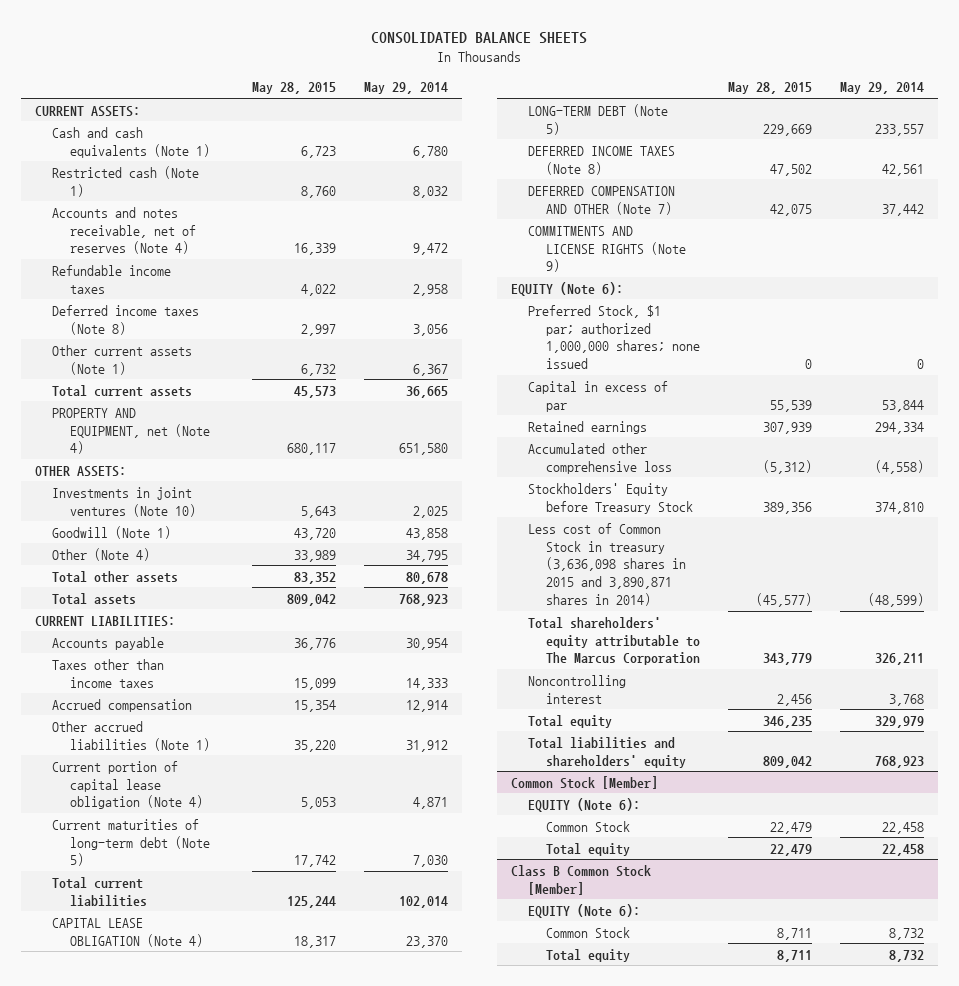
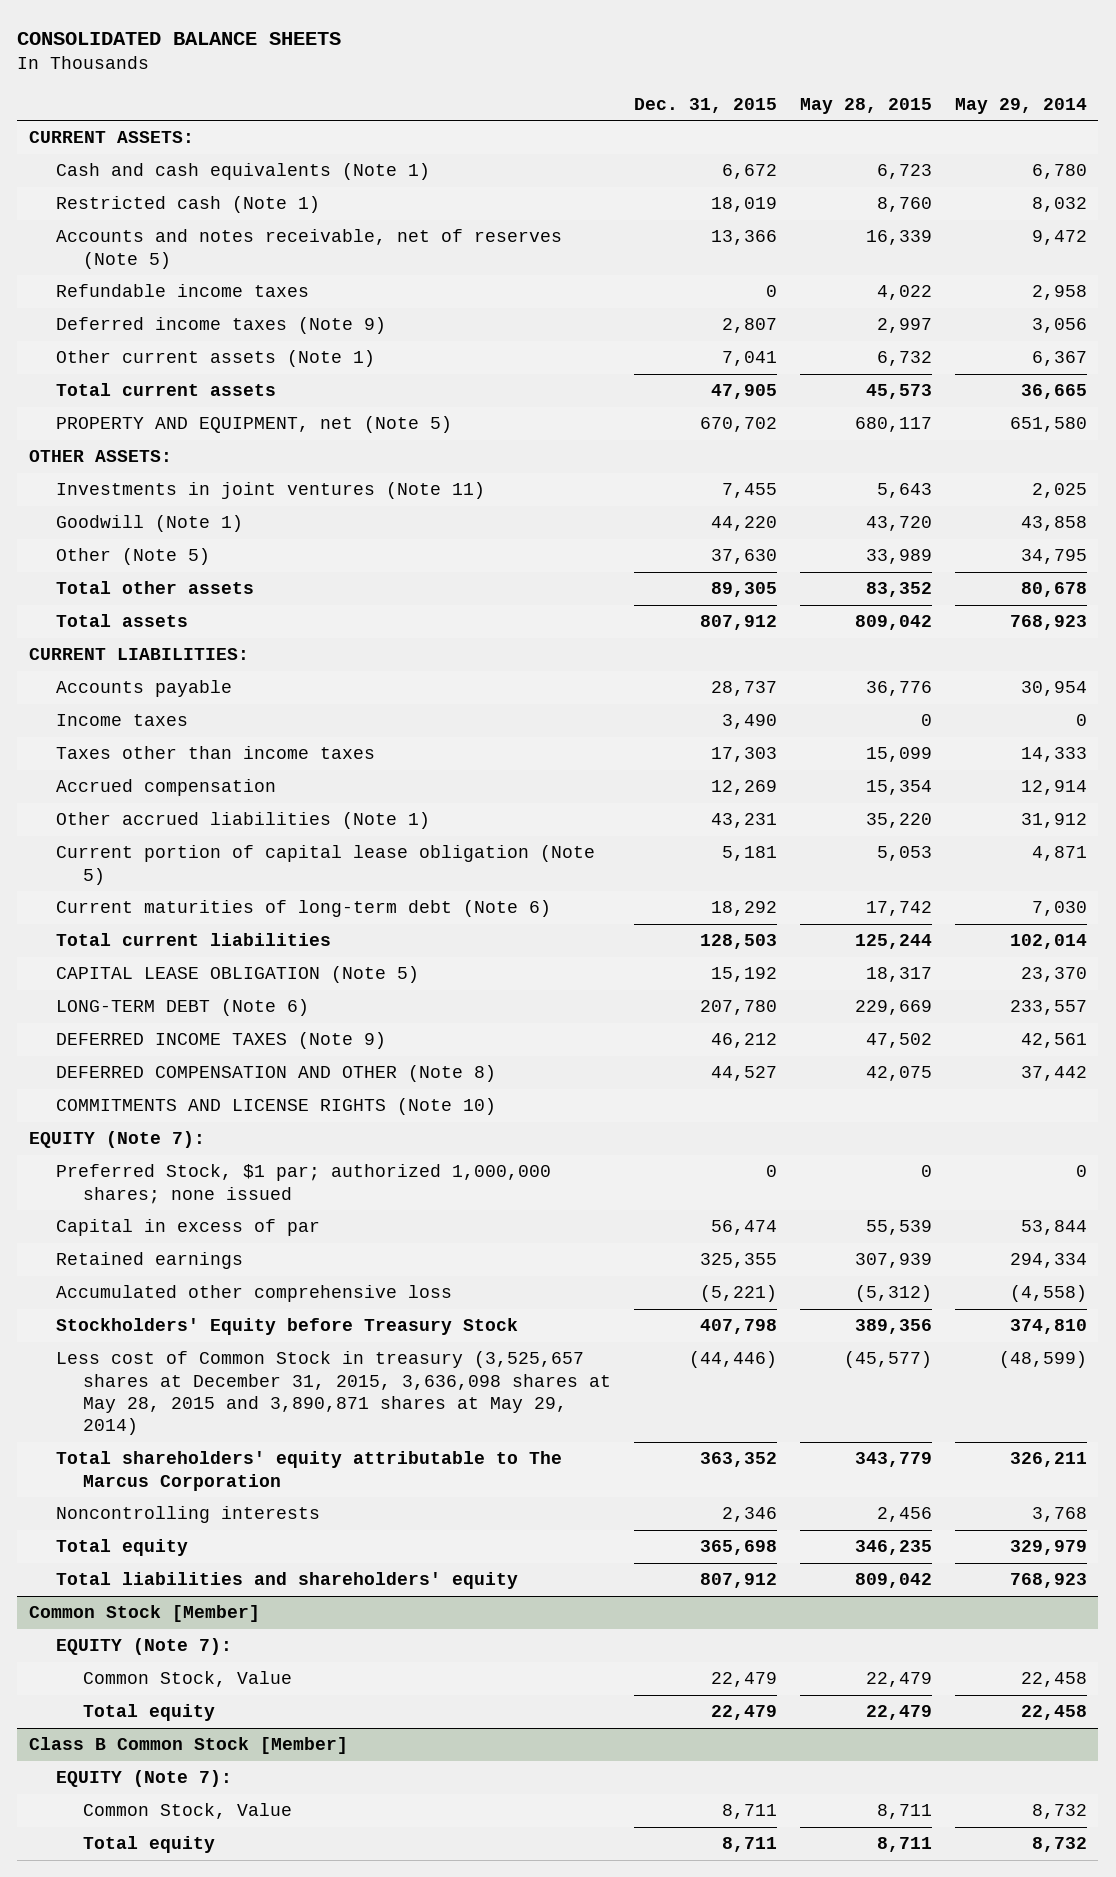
- | May 28, 2015 | May 29, 2014
+ | Dec. 31, 2015 | May 28, 2015 | May 29, 2014
- Accounts and notes receivable, net of reserves (Note 4) | 16,339 | 9,472
+ Accounts and notes receivable, net of reserves (Note 5) | 13,366 | 16,339 | 9,472
- Deferred income taxes (Note 8) | 2,997 | 3,056
+ Deferred income taxes (Note 9) | 2,807 | 2,997 | 3,056
- PROPERTY AND EQUIPMENT, net (Note 4) | 680,117 | 651,580
+ PROPERTY AND EQUIPMENT, net (Note 5) | 670,702 | 680,117 | 651,580
- Investments in joint ventures (Note 10) | 5,643 | 2,025
+ Investments in joint ventures (Note 11) | 7,455 | 5,643 | 2,025
- Other (Note 4) | 33,989 | 34,795
+ Other (Note 5) | 37,630 | 33,989 | 34,795
+ Income taxes | 3,490 | 0 | 0
- Current portion of capital lease obligation (Note 4) | 5,053 | 4,871
- Current maturities of long-term debt (Note 5) | 17,742 | 7,030
+ Current portion of capital lease obligation (Note 5) | 5,181 | 5,053 | 4,871
+ Current maturities of long-term debt (Note 6) | 18,292 | 17,742 | 7,030
- CAPITAL LEASE OBLIGATION (Note 4) | 18,317 | 23,370
- LONG-TERM DEBT (Note 5) | 229,669 | 233,557
- DEFERRED INCOME TAXES (Note 8) | 47,502 | 42,561
- DEFERRED COMPENSATION AND OTHER (Note 7) | 42,075 | 37,442
- COMMITMENTS AND LICENSE RIGHTS (Note 9)
- EQUITY (Note 6):
+ CAPITAL LEASE OBLIGATION (Note 5) | 15,192 | 18,317 | 23,370
+ LONG-TERM DEBT (Note 6) | 207,780 | 229,669 | 233,557
+ DEFERRED INCOME TAXES (Note 9) | 46,212 | 47,502 | 42,561
+ DEFERRED COMPENSATION AND OTHER (Note 8) | 44,527 | 42,075 | 37,442
+ COMMITMENTS AND LICENSE RIGHTS (Note 10)
+ EQUITY (Note 7):
- Less cost of Common Stock in treasury (3,636,098 shares in 2015 and 3,890,871 shares in 2014) | (45,577) | (48,599)
+ Less cost of Common Stock in treasury (3,525,657 shares at December 31, 2015, 3,636,098 shares at May 28, 2015 and 3,890,871 shares at May 29, 2014) | (44,446) | (45,577) | (48,599)
- Noncontrolling interest | 2,456 | 3,768
+ Noncontrolling interests | 2,346 | 2,456 | 3,768
@ Common Stock [Member]
- EQUITY (Note 6):
- Common Stock | 22,479 | 22,458
+ EQUITY (Note 7):
+ Common Stock, Value | 22,479 | 22,479 | 22,458
@ Class B Common Stock [Member]
- EQUITY (Note 6):
- Common Stock | 8,711 | 8,732
+ EQUITY (Note 7):
+ Common Stock, Value | 8,711 | 8,711 | 8,732

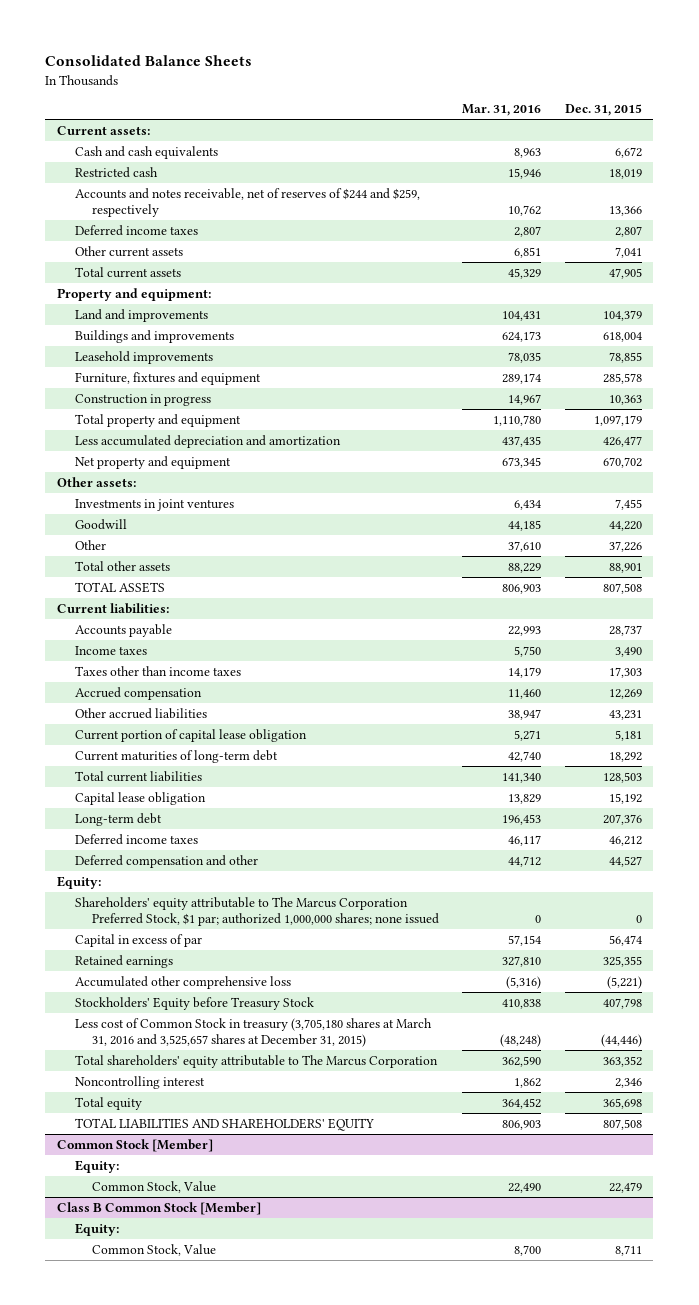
- CONSOLIDATED BALANCE SHEETS
+ Consolidated Balance Sheets
- | Dec. 31, 2015 | May 28, 2015 | May 29, 2014
+ | Mar. 31, 2016 | Dec. 31, 2015
- CURRENT ASSETS:
- Cash and cash equivalents (Note 1) | 6,672 | 6,723 | 6,780
- Restricted cash (Note 1) | 18,019 | 8,760 | 8,032
- Accounts and notes receivable, net of reserves (Note 5) | 13,366 | 16,339 | 9,472
- Refundable income taxes | 0 | 4,022 | 2,958
- Deferred income taxes (Note 9) | 2,807 | 2,997 | 3,056
- Other current assets (Note 1) | 7,041 | 6,732 | 6,367
+ Current assets:
+ Cash and cash equivalents | 8,963 | 6,672
+ Restricted cash | 15,946 | 18,019
+ Accounts and notes receivable, net of reserves of $244 and $259, respectively | 10,762 | 13,366
+ Deferred income taxes | 2,807 | 2,807
+ Other current assets | 6,851 | 7,041
- PROPERTY AND EQUIPMENT, net (Note 5) | 670,702 | 680,117 | 651,580
- OTHER ASSETS:
- Investments in joint ventures (Note 11) | 7,455 | 5,643 | 2,025
- Goodwill (Note 1) | 44,220 | 43,720 | 43,858
- Other (Note 5) | 37,630 | 33,989 | 34,795
- Total other assets | 89,305 | 83,352 | 80,678
- Total assets | 807,912 | 809,042 | 768,923
- CURRENT LIABILITIES:
+ Property and equipment:
+ Land and improvements | 104,431 | 104,379
+ Buildings and improvements | 624,173 | 618,004
+ Leasehold improvements | 78,035 | 78,855
+ Furniture, fixtures and equipment | 289,174 | 285,578
+ Construction in progress | 14,967 | 10,363
+ Total property and equipment | 1,110,780 | 1,097,179
+ Less accumulated depreciation and amortization | 437,435 | 426,477
+ Net property and equipment | 673,345 | 670,702
+ Other assets:
+ Investments in joint ventures | 6,434 | 7,455
+ Goodwill | 44,185 | 44,220
+ Other | 37,610 | 37,226
+ Total other assets | 88,229 | 88,901
+ TOTAL ASSETS | 806,903 | 807,508
+ Current liabilities:
- Other accrued liabilities (Note 1) | 43,231 | 35,220 | 31,912
- Current portion of capital lease obligation (Note 5) | 5,181 | 5,053 | 4,871
- Current maturities of long-term debt (Note 6) | 18,292 | 17,742 | 7,030
+ Other accrued liabilities | 38,947 | 43,231
+ Current portion of capital lease obligation | 5,271 | 5,181
+ Current maturities of long-term debt | 42,740 | 18,292
- CAPITAL LEASE OBLIGATION (Note 5) | 15,192 | 18,317 | 23,370
- LONG-TERM DEBT (Note 6) | 207,780 | 229,669 | 233,557
- DEFERRED INCOME TAXES (Note 9) | 46,212 | 47,502 | 42,561
- DEFERRED COMPENSATION AND OTHER (Note 8) | 44,527 | 42,075 | 37,442
- COMMITMENTS AND LICENSE RIGHTS (Note 10)
- EQUITY (Note 7):
- Preferred Stock, $1 par; authorized 1,000,000 shares; none issued | 0 | 0 | 0
+ Capital lease obligation | 13,829 | 15,192
+ Long-term debt | 196,453 | 207,376
+ Deferred income taxes | 46,117 | 46,212
+ Deferred compensation and other | 44,712 | 44,527
+ Equity:
+ Shareholders' equity attributable to The Marcus Corporation Preferred Stock, $1 par; authorized 1,000,000 shares; none issued | 0 | 0
- Less cost of Common Stock in treasury (3,525,657 shares at December 31, 2015, 3,636,098 shares at May 28, 2015 and 3,890,871 shares at May 29, 2014) | (44,446) | (45,577) | (48,599)
+ Less cost of Common Stock in treasury (3,705,180 shares at March 31, 2016 and 3,525,657 shares at December 31, 2015) | (48,248) | (44,446)
- Noncontrolling interests | 2,346 | 2,456 | 3,768
+ Noncontrolling interest | 1,862 | 2,346
- Total liabilities and shareholders' equity | 807,912 | 809,042 | 768,923
+ TOTAL LIABILITIES AND SHAREHOLDERS' EQUITY | 806,903 | 807,508
@ Common Stock [Member]
- EQUITY (Note 7):
+ Equity:
- Total equity | 22,479 | 22,479 | 22,458
@ Class B Common Stock [Member]
- EQUITY (Note 7):
+ Equity:
- Total equity | 8,711 | 8,711 | 8,732

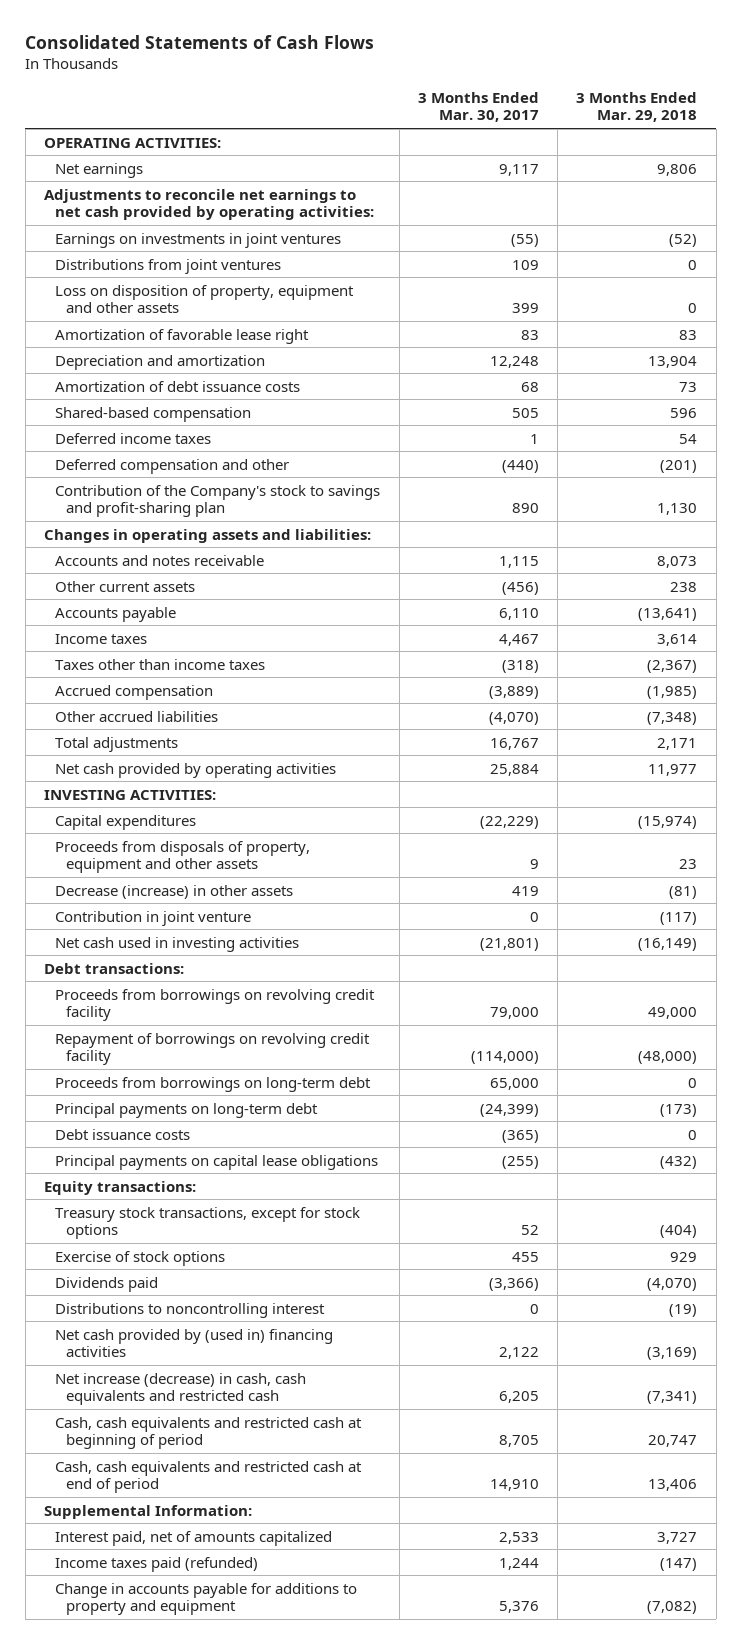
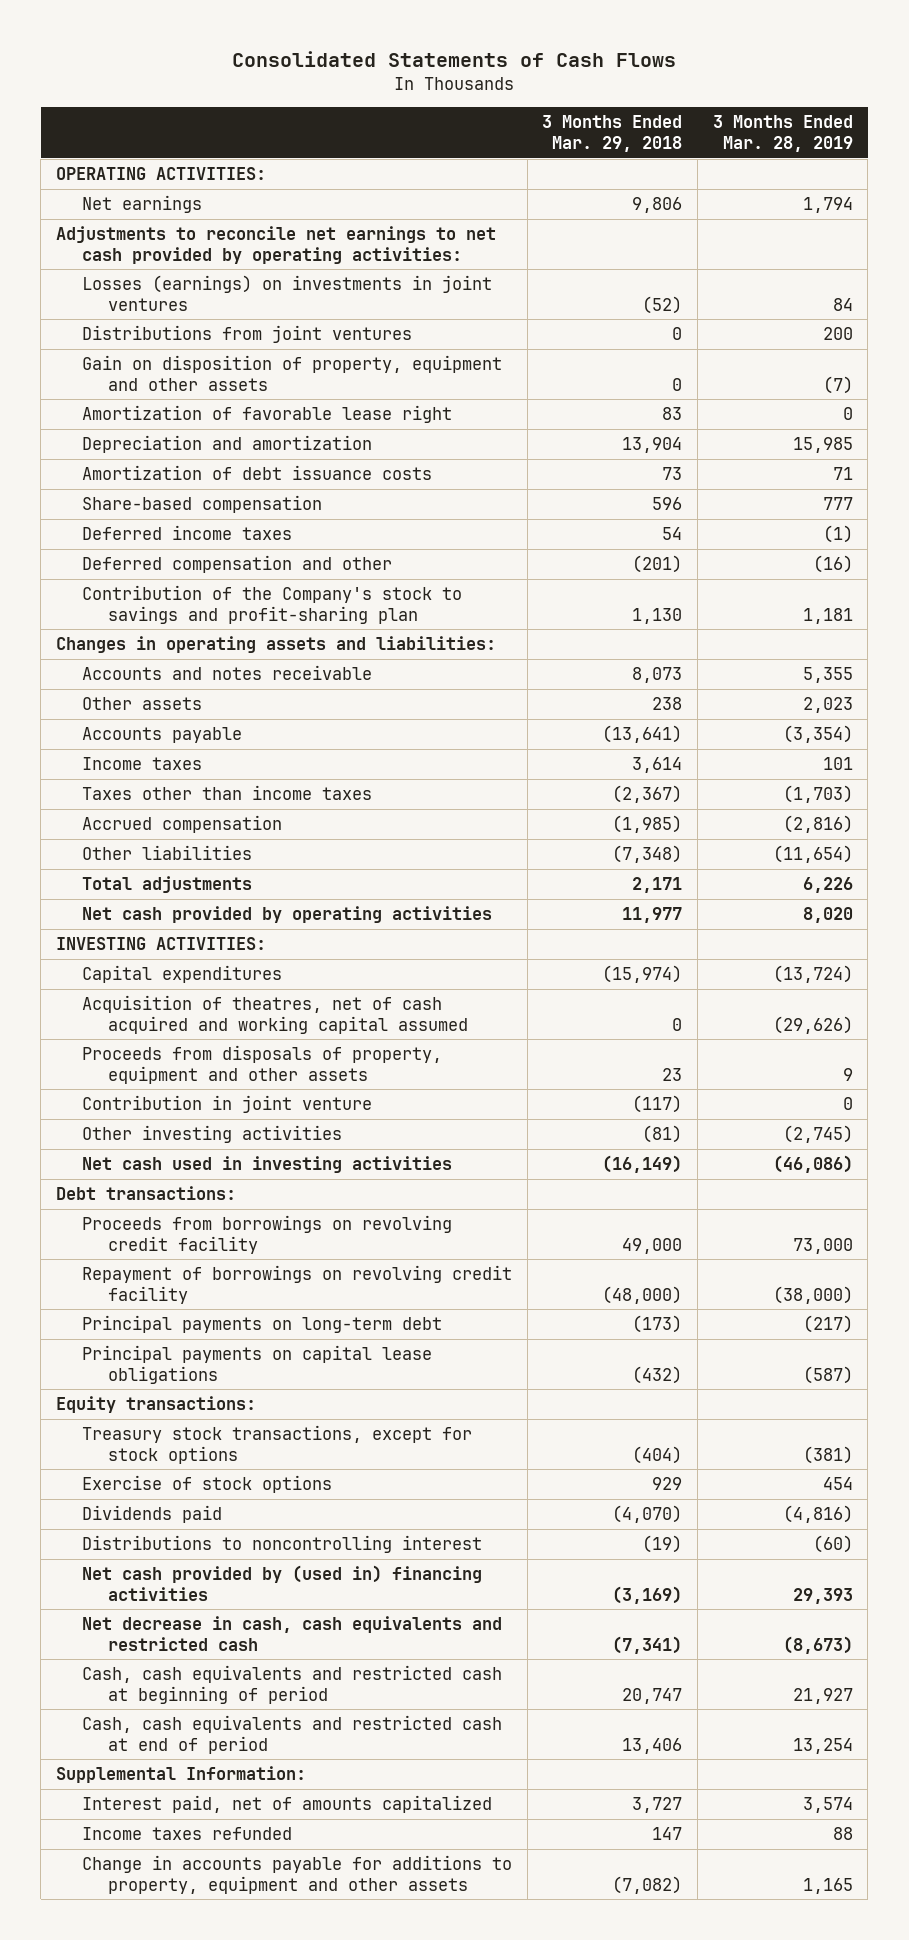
- | 3 Months Ended Mar. 30, 2017 | 3 Months Ended Mar. 29, 2018
+ | 3 Months Ended Mar. 29, 2018 | 3 Months Ended Mar. 28, 2019
- Earnings on investments in joint ventures | (55) | (52)
+ Losses (earnings) on investments in joint ventures | (52) | 84
- Loss on disposition of property, equipment and other assets | 399 | 0
+ Gain on disposition of property, equipment and other assets | 0 | (7)
- Shared-based compensation | 505 | 596
+ Share-based compensation | 596 | 777
- Other current assets | (456) | 238
+ Other assets | 238 | 2,023
- Other accrued liabilities | (4,070) | (7,348)
+ Other liabilities | (7,348) | (11,654)
+ Acquisition of theatres, net of cash acquired and working capital assumed | 0 | (29,626)
- Decrease (increase) in other assets | 419 | (81)
+ Other investing activities | (81) | (2,745)
- Proceeds from borrowings on long-term debt | 65,000 | 0
- Debt issuance costs | (365) | 0
- Net increase (decrease) in cash, cash equivalents and restricted cash | 6,205 | (7,341)
+ Net decrease in cash, cash equivalents and restricted cash | (7,341) | (8,673)
- Income taxes paid (refunded) | 1,244 | (147)
- Change in accounts payable for additions to property and equipment | 5,376 | (7,082)
+ Income taxes refunded | 147 | 88
+ Change in accounts payable for additions to property, equipment and other assets | (7,082) | 1,165

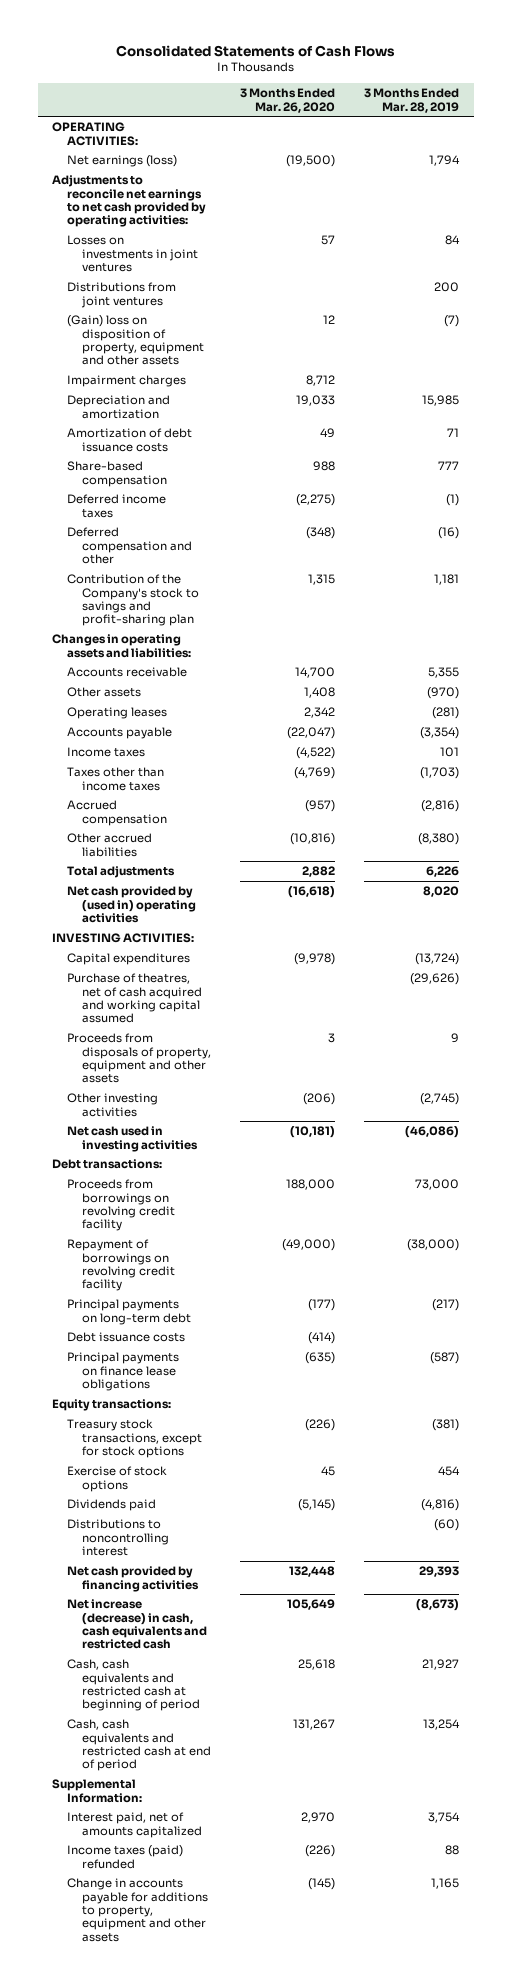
- | 3 Months Ended Mar. 29, 2018 | 3 Months Ended Mar. 28, 2019
+ | 3 Months Ended Mar. 26, 2020 | 3 Months Ended Mar. 28, 2019
- Net earnings | 9,806 | 1,794
+ Net earnings (loss) | (19,500) | 1,794
- Losses (earnings) on investments in joint ventures | (52) | 84
+ Losses on investments in joint ventures | 57 | 84
- Gain on disposition of property, equipment and other assets | 0 | (7)
- Amortization of favorable lease right | 83 | 0
+ (Gain) loss on disposition of property, equipment and other assets | 12 | (7)
+ Impairment charges | 8,712 |
- Accounts and notes receivable | 8,073 | 5,355
- Other assets | 238 | 2,023
+ Accounts receivable | 14,700 | 5,355
+ Other assets | 1,408 | (970)
+ Operating leases | 2,342 | (281)
- Other liabilities | (7,348) | (11,654)
+ Other accrued liabilities | (10,816) | (8,380)
- Net cash provided by operating activities | 11,977 | 8,020
+ Net cash provided by (used in) operating activities | (16,618) | 8,020
- Acquisition of theatres, net of cash acquired and working capital assumed | 0 | (29,626)
+ Purchase of theatres, net of cash acquired and working capital assumed | | (29,626)
- Contribution in joint venture | (117) | 0
- Principal payments on capital lease obligations | (432) | (587)
+ Debt issuance costs | (414) |
+ Principal payments on finance lease obligations | (635) | (587)
- Net cash provided by (used in) financing activities | (3,169) | 29,393
- Net decrease in cash, cash equivalents and restricted cash | (7,341) | (8,673)
+ Net cash provided by financing activities | 132,448 | 29,393
+ Net increase (decrease) in cash, cash equivalents and restricted cash | 105,649 | (8,673)
- Interest paid, net of amounts capitalized | 3,727 | 3,574
- Income taxes refunded | 147 | 88
+ Interest paid, net of amounts capitalized | 2,970 | 3,754
+ Income taxes (paid) refunded | (226) | 88

